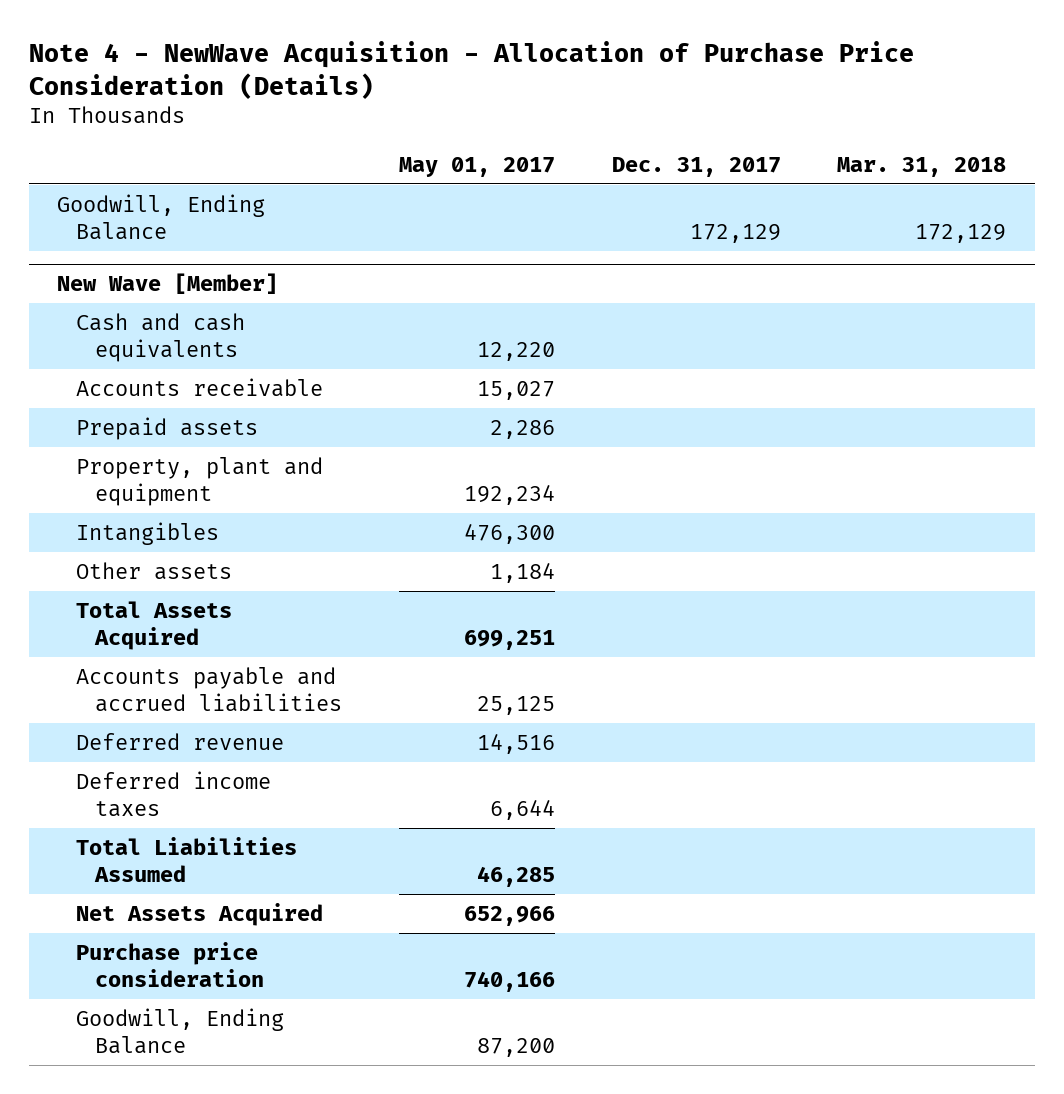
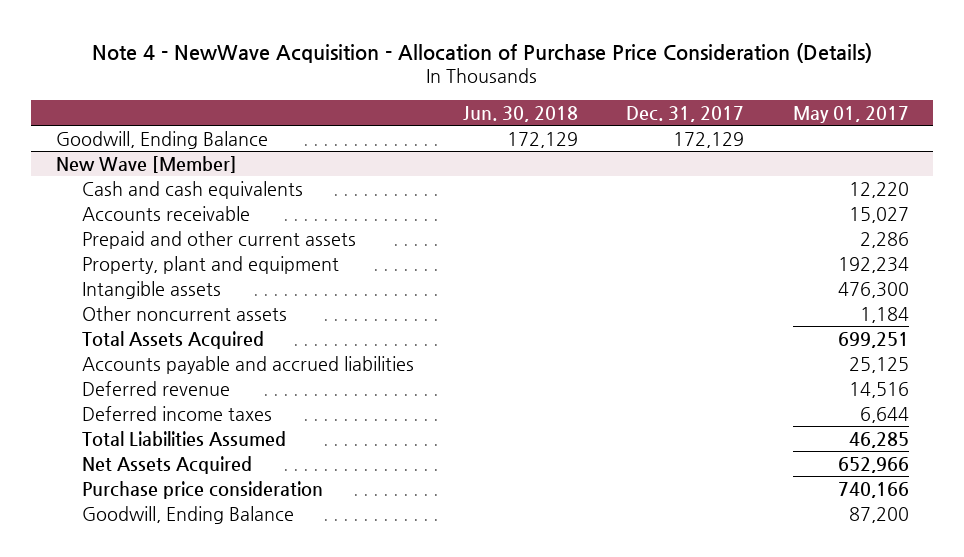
- | May 01, 2017 | Dec. 31, 2017 | Mar. 31, 2018
+ | Jun. 30, 2018 | Dec. 31, 2017 | May 01, 2017
@ New Wave [Member]
- Prepaid assets | 2,286 | |
+ Prepaid and other current assets | | | 2,286
- Intangibles | 476,300 | |
- Other assets | 1,184 | |
+ Intangible assets | | | 476,300
+ Other noncurrent assets | | | 1,184

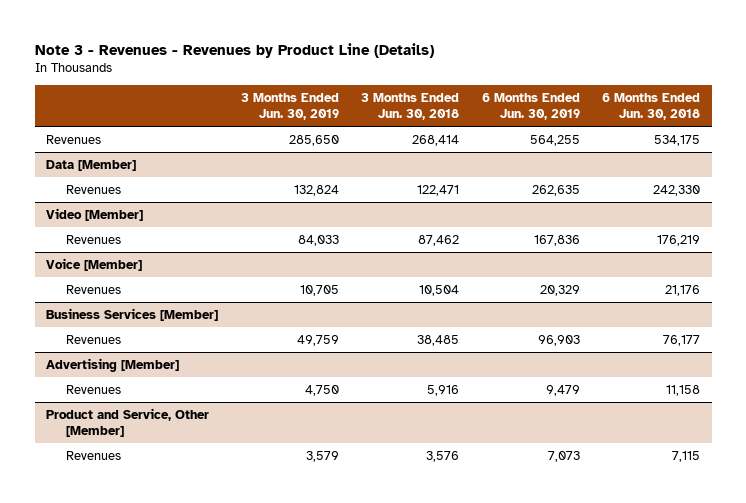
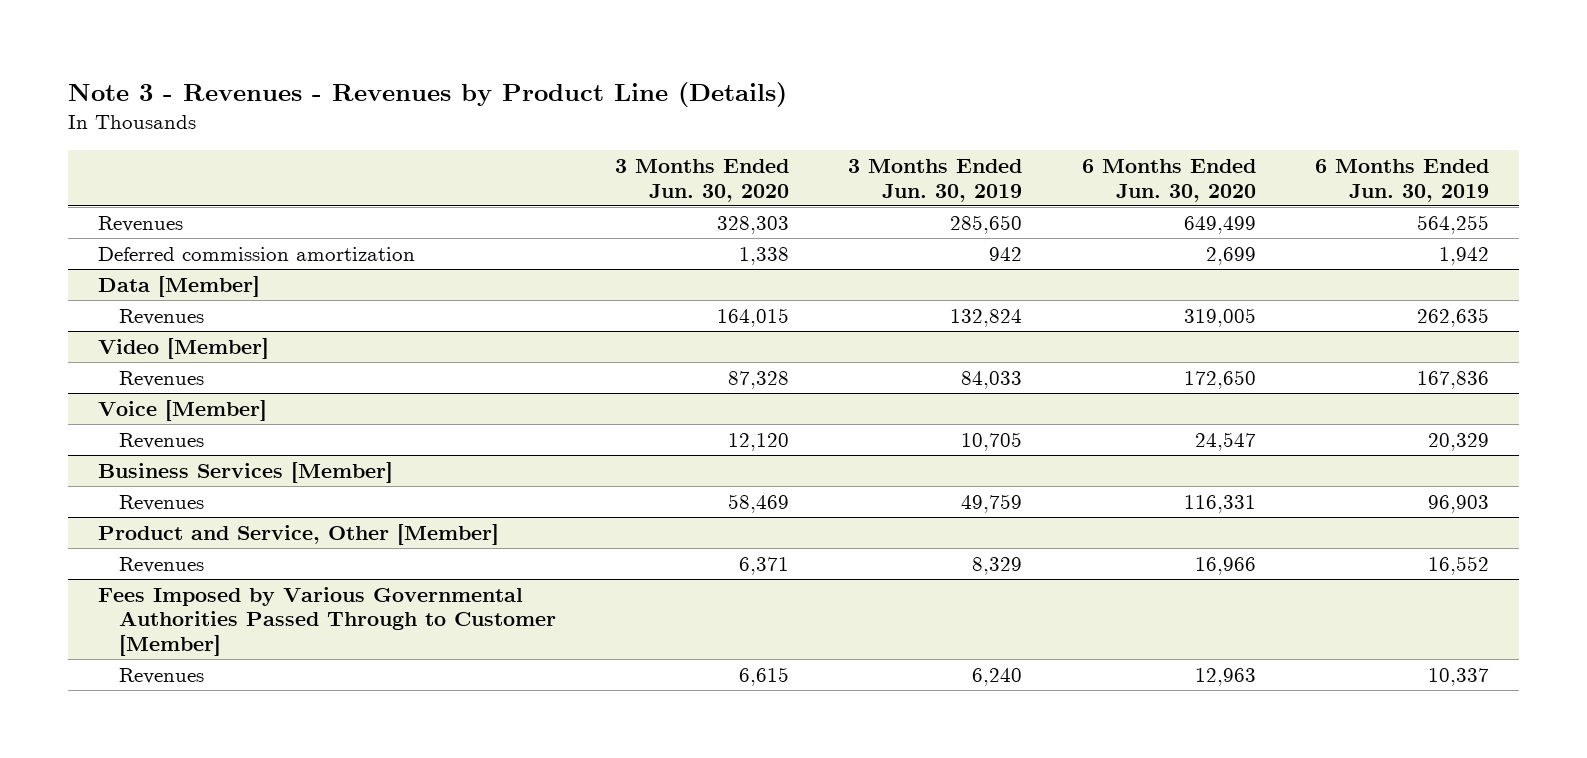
- | 3 Months Ended Jun. 30, 2019 | 3 Months Ended Jun. 30, 2018 | 6 Months Ended Jun. 30, 2019 | 6 Months Ended Jun. 30, 2018
+ | 3 Months Ended Jun. 30, 2020 | 3 Months Ended Jun. 30, 2019 | 6 Months Ended Jun. 30, 2020 | 6 Months Ended Jun. 30, 2019
+ Deferred commission amortization | 1,338 | 942 | 2,699 | 1,942
- Advertising [Member]
- Revenues | 4,750 | 5,916 | 9,479 | 11,158
@ Product and Service, Other [Member]
- Revenues | 3,579 | 3,576 | 7,073 | 7,115
+ Revenues | 6,371 | 8,329 | 16,966 | 16,552
+ Fees Imposed by Various Governmental Authorities Passed Through to Customer [Member]
+ Revenues | 6,615 | 6,240 | 12,963 | 10,337

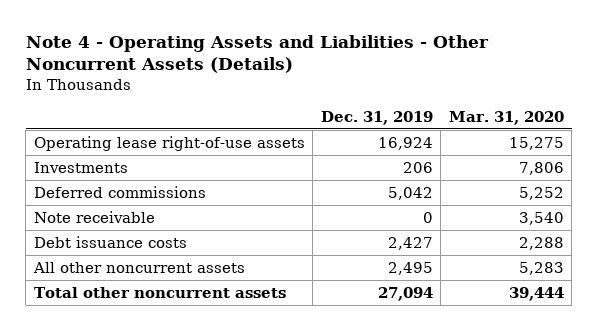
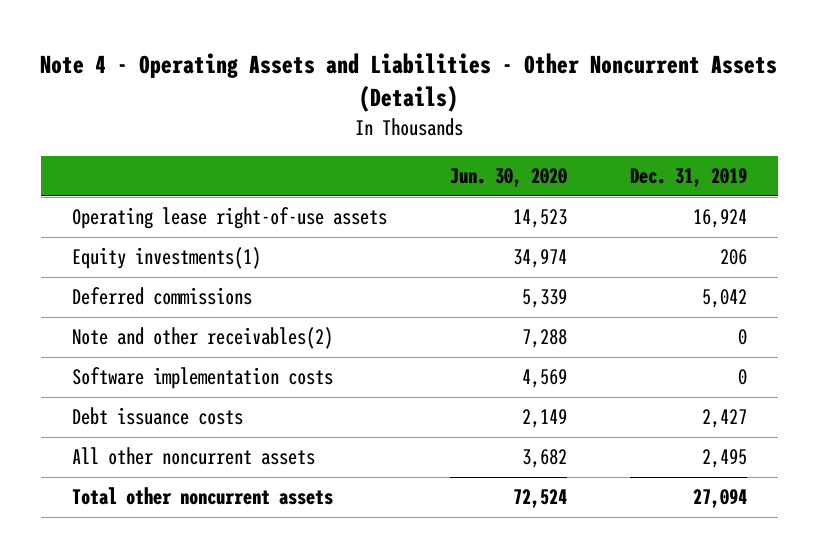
- | Dec. 31, 2019 | Mar. 31, 2020
+ | Jun. 30, 2020 | Dec. 31, 2019
- Investments | 206 | 7,806
+ Equity investments(1) | 34,974 | 206
- Note receivable | 0 | 3,540
+ Note and other receivables(2) | 7,288 | 0
+ Software implementation costs | 4,569 | 0

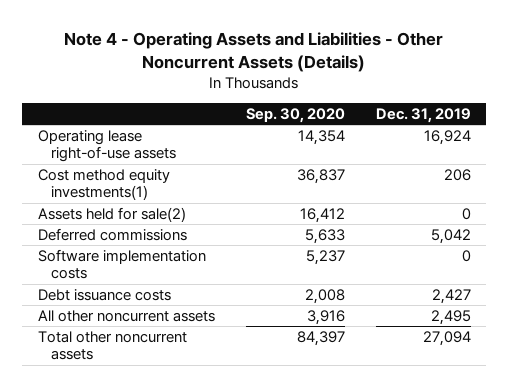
- | Jun. 30, 2020 | Dec. 31, 2019
+ | Sep. 30, 2020 | Dec. 31, 2019
- Equity investments(1) | 34,974 | 206
+ Cost method equity investments(1) | 36,837 | 206
+ Assets held for sale(2) | 16,412 | 0
- Note and other receivables(2) | 7,288 | 0

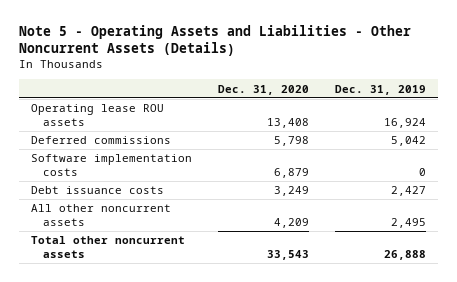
- Note 4 - Operating Assets and Liabilities - Other Noncurrent Assets (Details)
+ Note 5 - Operating Assets and Liabilities - Other Noncurrent Assets (Details)
- | Sep. 30, 2020 | Dec. 31, 2019
+ | Dec. 31, 2020 | Dec. 31, 2019
- Operating lease right-of-use assets | 14,354 | 16,924
- Cost method equity investments(1) | 36,837 | 206
- Assets held for sale(2) | 16,412 | 0
+ Operating lease ROU assets | 13,408 | 16,924
- Total other noncurrent assets | 84,397 | 27,094
+ Total other noncurrent assets | 33,543 | 26,888

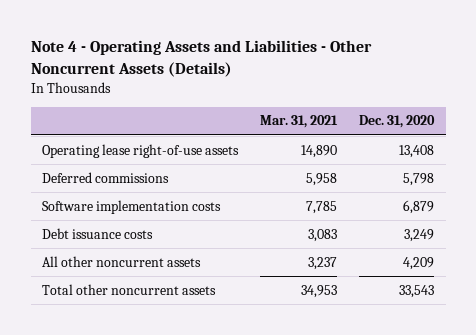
- Note 5 - Operating Assets and Liabilities - Other Noncurrent Assets (Details)
+ Note 4 - Operating Assets and Liabilities - Other Noncurrent Assets (Details)
- | Dec. 31, 2020 | Dec. 31, 2019
+ | Mar. 31, 2021 | Dec. 31, 2020
- Operating lease ROU assets | 13,408 | 16,924
+ Operating lease right-of-use assets | 14,890 | 13,408

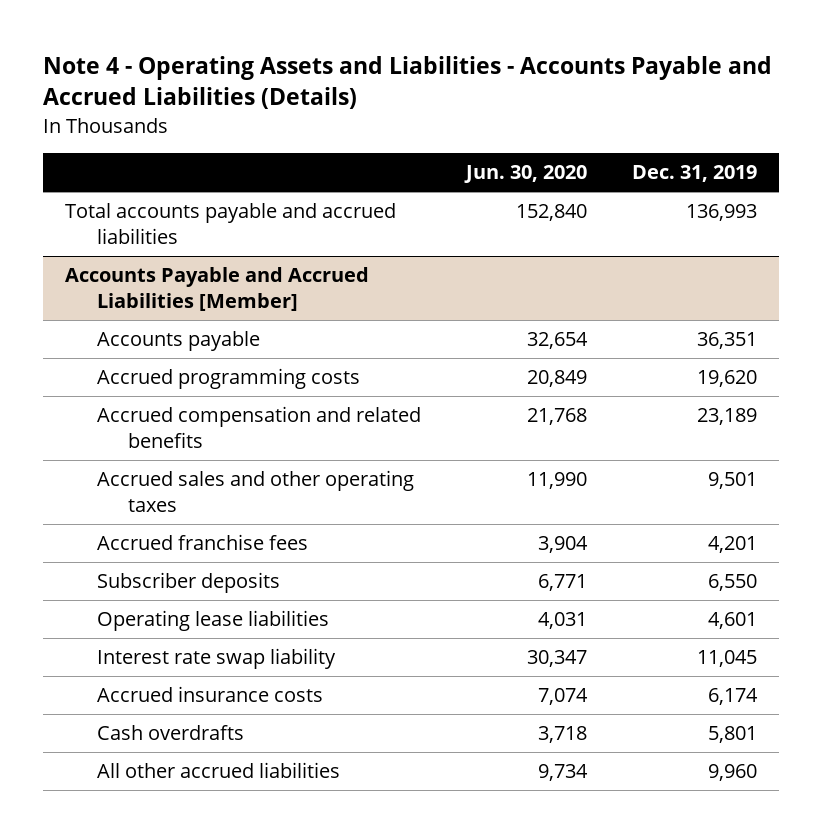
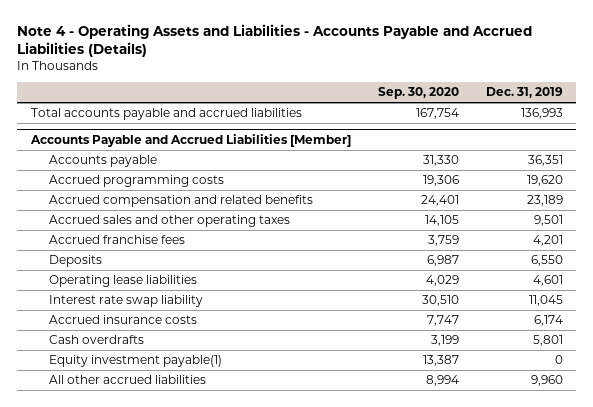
- | Jun. 30, 2020 | Dec. 31, 2019
+ | Sep. 30, 2020 | Dec. 31, 2019
@ Accounts Payable and Accrued Liabilities [Member]
- Subscriber deposits | 6,771 | 6,550
+ Deposits | 6,987 | 6,550
+ Equity investment payable(1) | 13,387 | 0

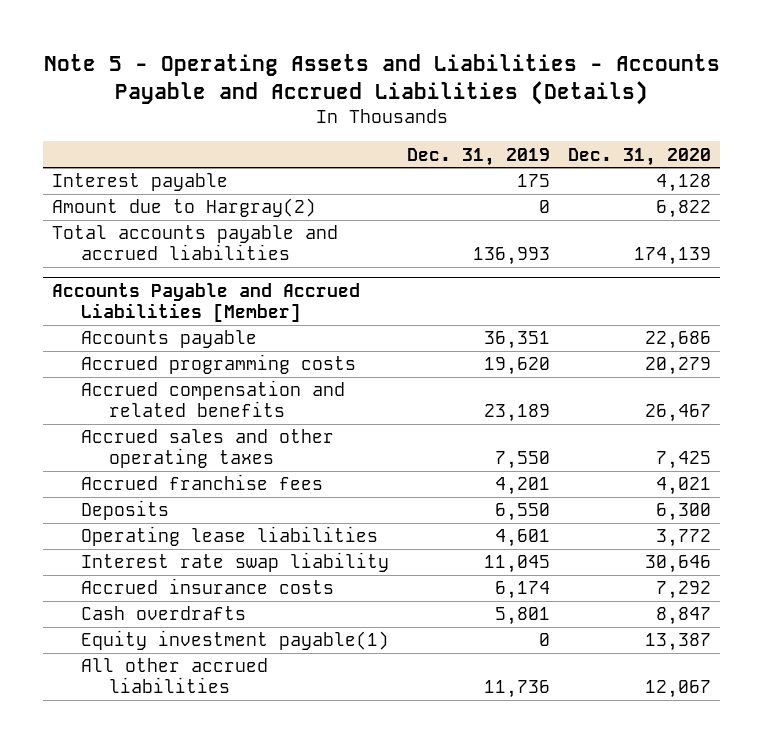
- Note 4 - Operating Assets and Liabilities - Accounts Payable and Accrued Liabilities (Details)
+ Note 5 - Operating Assets and Liabilities - Accounts Payable and Accrued Liabilities (Details)
- | Sep. 30, 2020 | Dec. 31, 2019
+ | Dec. 31, 2019 | Dec. 31, 2020
+ Interest payable | 175 | 4,128
+ Amount due to Hargray(2) | 0 | 6,822
@ Accounts Payable and Accrued Liabilities [Member]
- Accrued sales and other operating taxes | 14,105 | 9,501
+ Accrued sales and other operating taxes | 7,550 | 7,425
- All other accrued liabilities | 8,994 | 9,960
+ All other accrued liabilities | 11,736 | 12,067

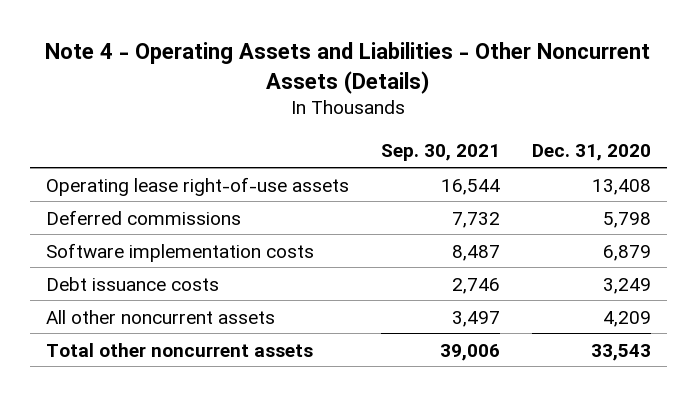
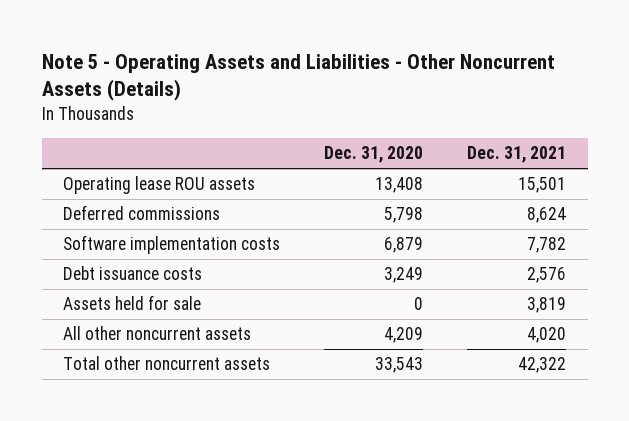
- Note 4 - Operating Assets and Liabilities - Other Noncurrent Assets (Details)
+ Note 5 - Operating Assets and Liabilities - Other Noncurrent Assets (Details)
- | Sep. 30, 2021 | Dec. 31, 2020
+ | Dec. 31, 2020 | Dec. 31, 2021
- Operating lease right-of-use assets | 16,544 | 13,408
+ Operating lease ROU assets | 13,408 | 15,501
+ Assets held for sale | 0 | 3,819

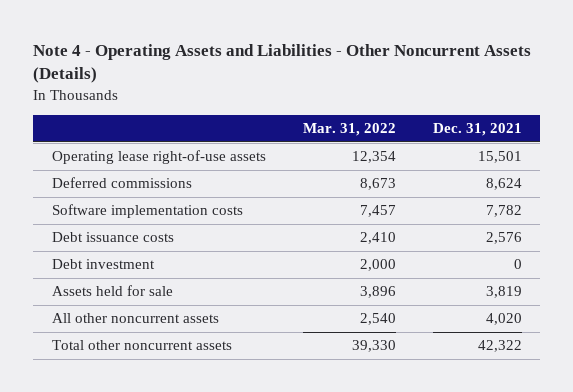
- Note 5 - Operating Assets and Liabilities - Other Noncurrent Assets (Details)
+ Note 4 - Operating Assets and Liabilities - Other Noncurrent Assets (Details)
- | Dec. 31, 2020 | Dec. 31, 2021
+ | Mar. 31, 2022 | Dec. 31, 2021
- Operating lease ROU assets | 13,408 | 15,501
+ Operating lease right-of-use assets | 12,354 | 15,501
+ Debt investment | 2,000 | 0

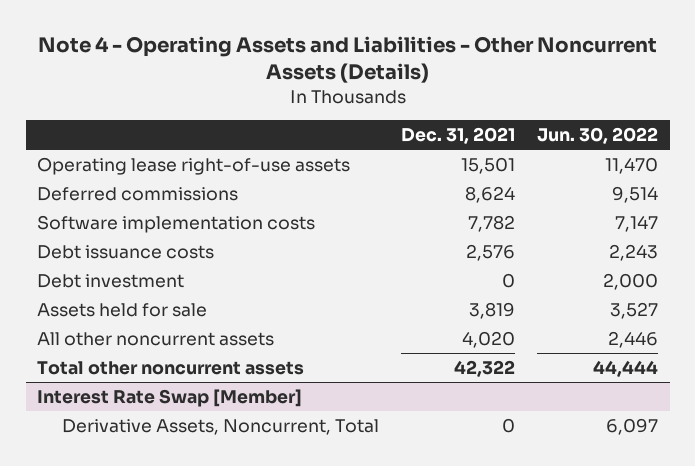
- | Mar. 31, 2022 | Dec. 31, 2021
+ | Dec. 31, 2021 | Jun. 30, 2022
+ Interest Rate Swap [Member]
+ Derivative Assets, Noncurrent, Total | 0 | 6,097

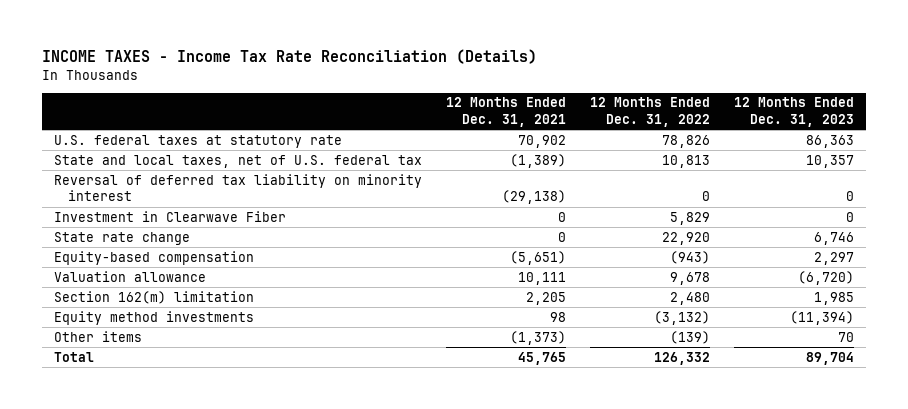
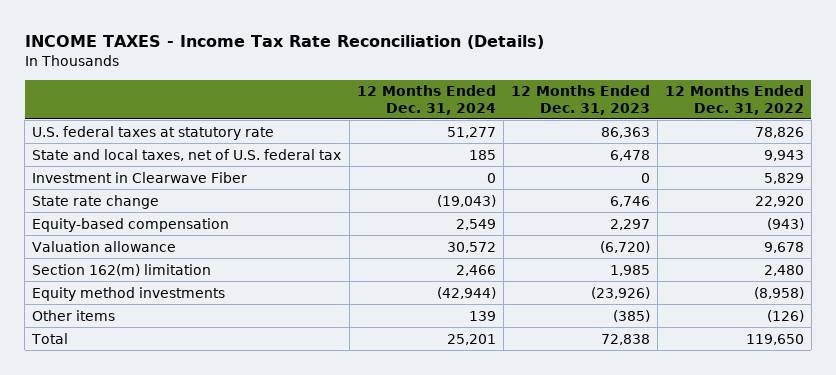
- | 12 Months Ended Dec. 31, 2021 | 12 Months Ended Dec. 31, 2022 | 12 Months Ended Dec. 31, 2023
+ | 12 Months Ended Dec. 31, 2024 | 12 Months Ended Dec. 31, 2023 | 12 Months Ended Dec. 31, 2022
- State and local taxes, net of U.S. federal tax | (1,389) | 10,813 | 10,357
- Reversal of deferred tax liability on minority interest | (29,138) | 0 | 0
+ State and local taxes, net of U.S. federal tax | 185 | 6,478 | 9,943
- Equity method investments | 98 | (3,132) | (11,394)
- Other items | (1,373) | (139) | 70
- Total | 45,765 | 126,332 | 89,704
+ Equity method investments | (42,944) | (23,926) | (8,958)
+ Other items | 139 | (385) | (126)
+ Total | 25,201 | 72,838 | 119,650

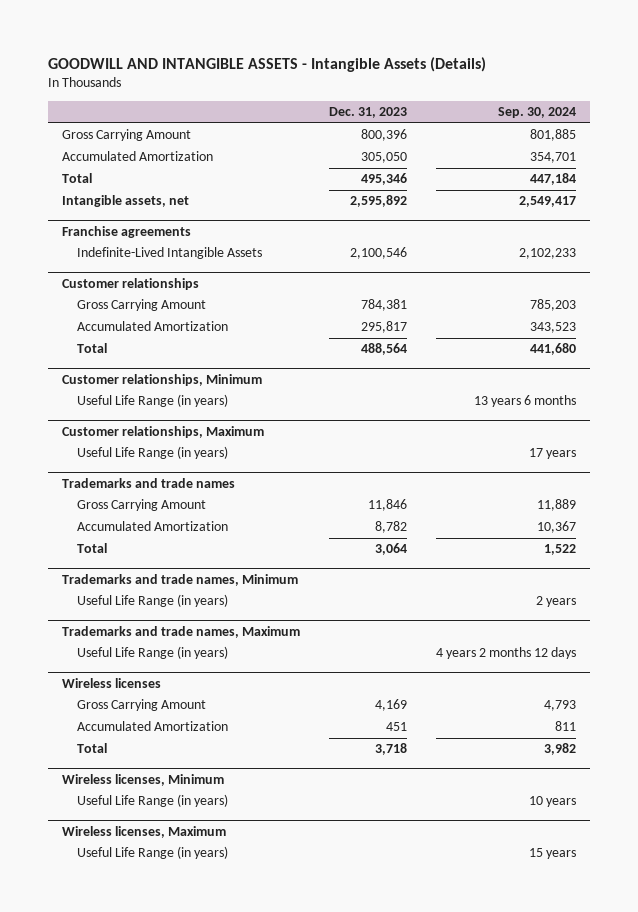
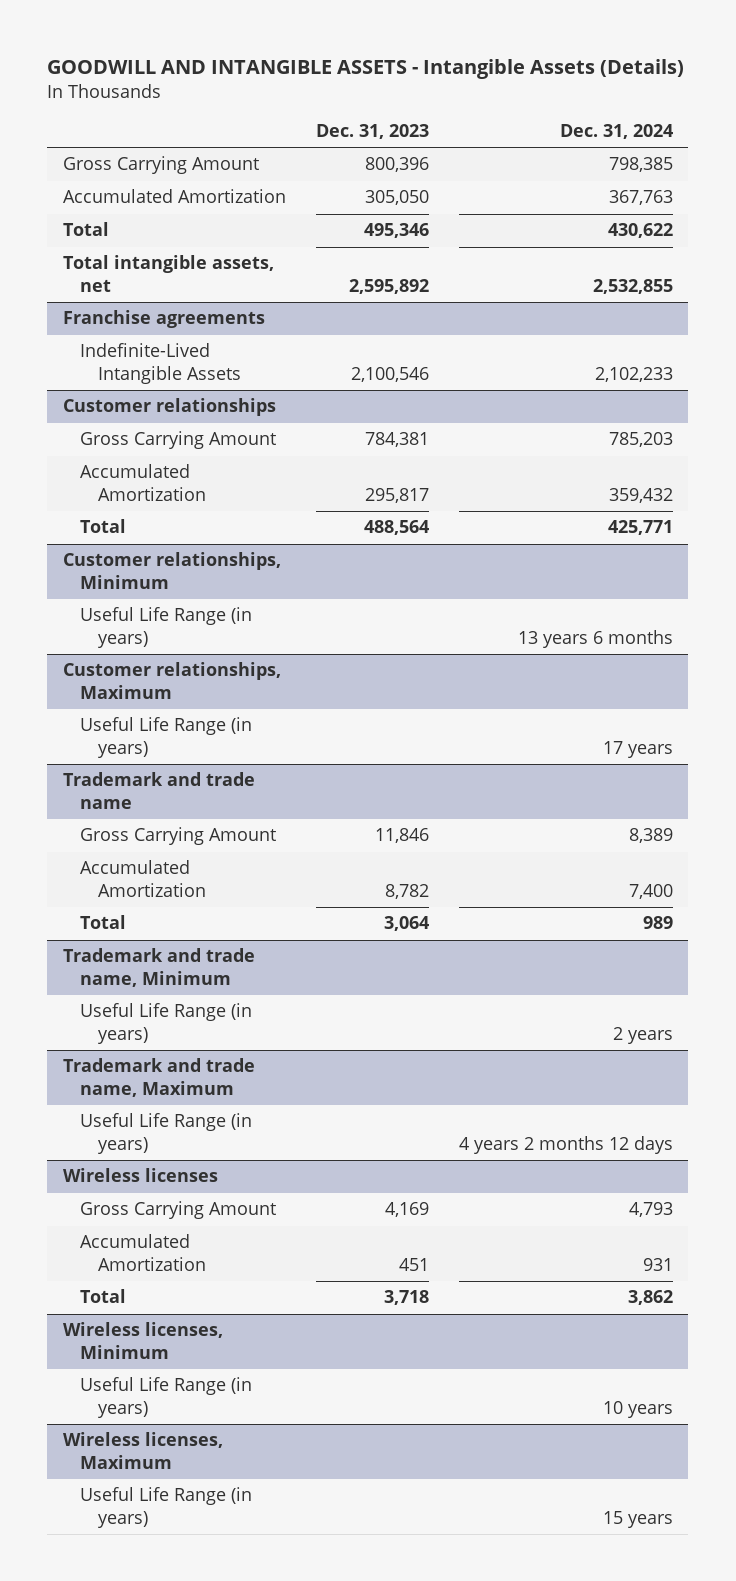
- | Dec. 31, 2023 | Sep. 30, 2024
+ | Dec. 31, 2023 | Dec. 31, 2024
- Intangible assets, net | 2,595,892 | 2,549,417
+ Total intangible assets, net | 2,595,892 | 2,532,855
- Trademarks and trade names
+ Trademark and trade name
- Trademarks and trade names, Minimum
+ Trademark and trade name, Minimum
- Trademarks and trade names, Maximum
+ Trademark and trade name, Maximum

